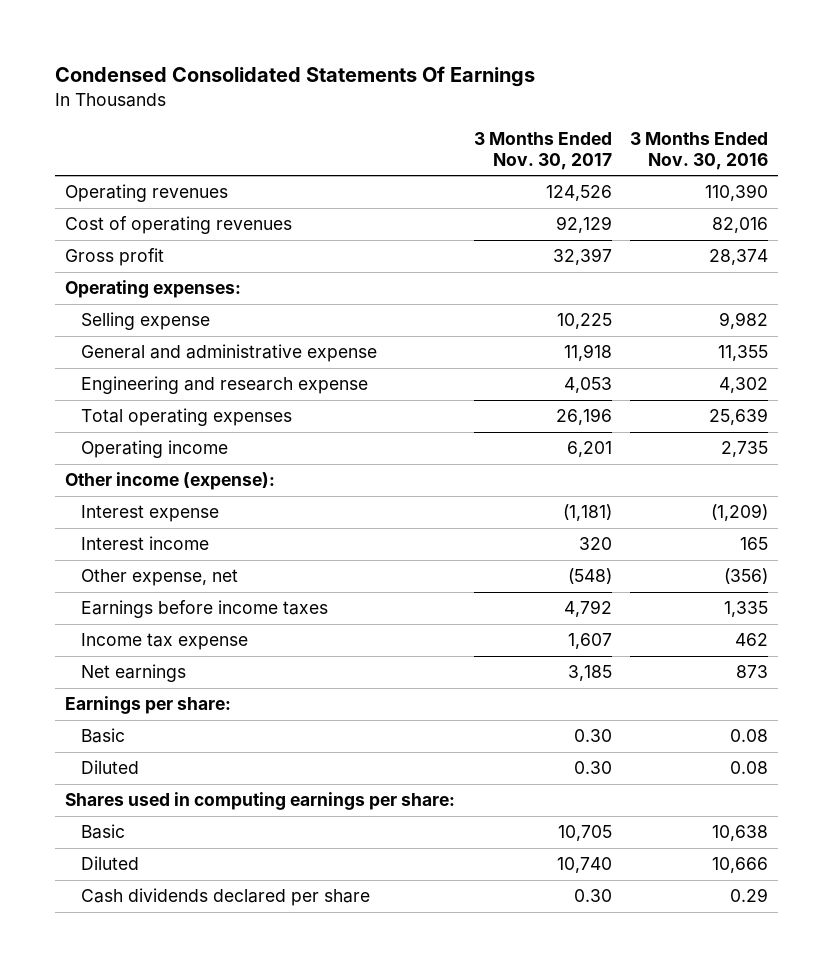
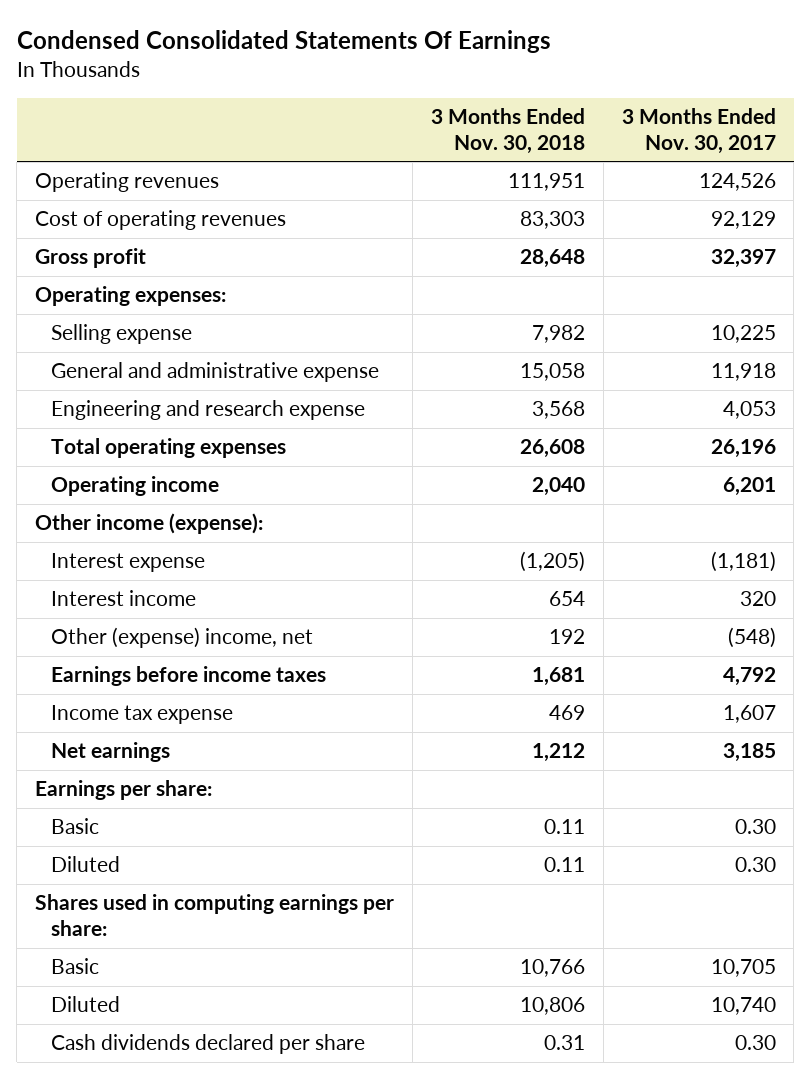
- | 3 Months Ended Nov. 30, 2017 | 3 Months Ended Nov. 30, 2016
+ | 3 Months Ended Nov. 30, 2018 | 3 Months Ended Nov. 30, 2017
- Other expense, net | (548) | (356)
+ Other (expense) income, net | 192 | (548)

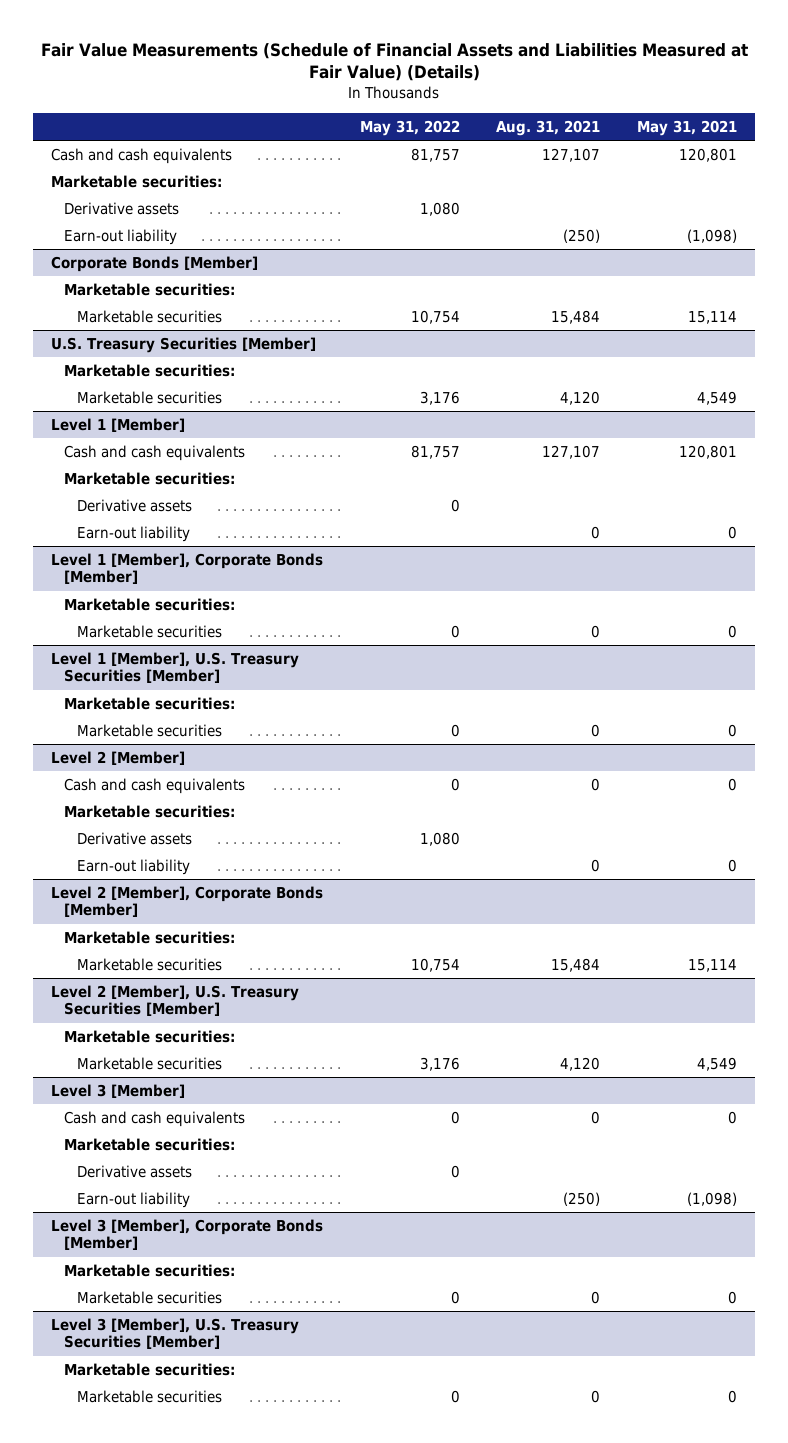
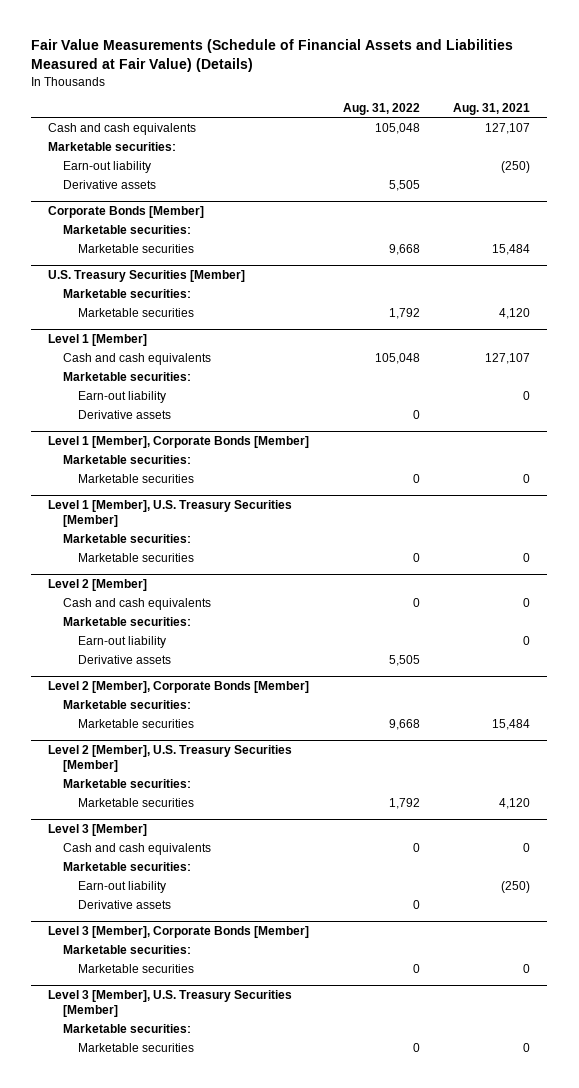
- | May 31, 2022 | Aug. 31, 2021 | May 31, 2021
+ | Aug. 31, 2022 | Aug. 31, 2021
moved down: Derivative assets | 5,505 |
@ Level 1 [Member]
moved down: Derivative assets | 0 |
@ Level 2 [Member]
moved down: Derivative assets | 5,505 |
@ Level 3 [Member]
moved down: Derivative assets | 0 |

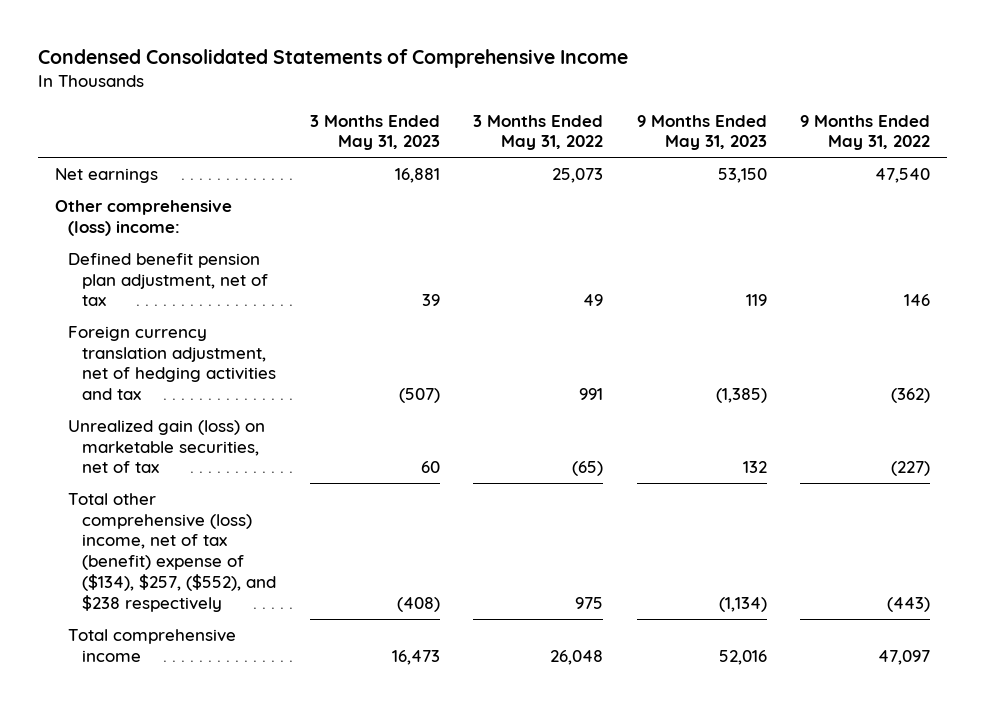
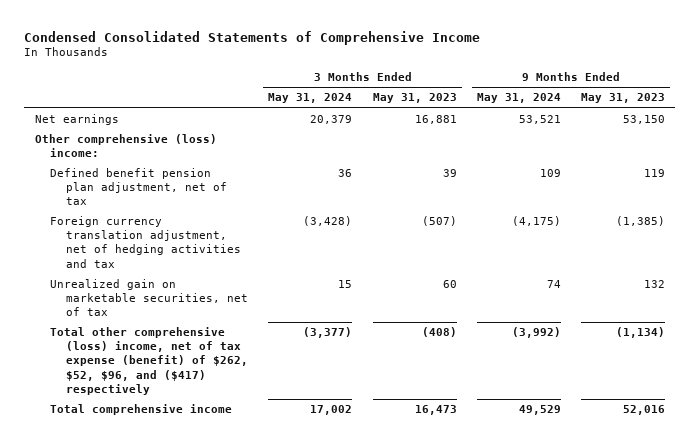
- | 3 Months Ended May 31, 2023 | 3 Months Ended May 31, 2022 | 9 Months Ended May 31, 2023 | 9 Months Ended May 31, 2022
+ | 3 Months Ended May 31, 2024 | 3 Months Ended May 31, 2023 | 9 Months Ended May 31, 2024 | 9 Months Ended May 31, 2023
- Unrealized gain (loss) on marketable securities, net of tax | 60 | (65) | 132 | (227)
- Total other comprehensive (loss) income, net of tax (benefit) expense of ($134), $257, ($552), and $238 respectively | (408) | 975 | (1,134) | (443)
+ Unrealized gain on marketable securities, net of tax | 15 | 60 | 74 | 132
+ Total other comprehensive (loss) income, net of tax expense (benefit) of $262, $52, $96, and ($417) respectively | (3,377) | (408) | (3,992) | (1,134)

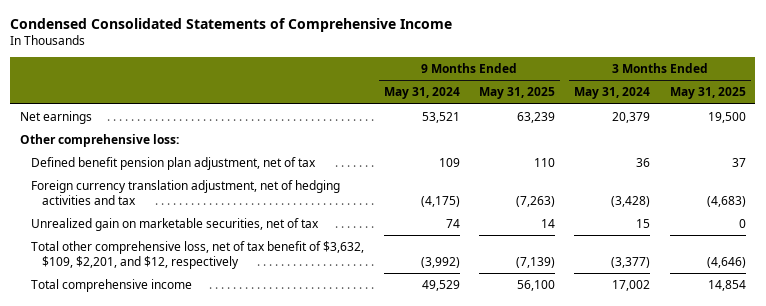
- | 3 Months Ended May 31, 2024 | 3 Months Ended May 31, 2023 | 9 Months Ended May 31, 2024 | 9 Months Ended May 31, 2023
+ | 9 Months Ended May 31, 2024 | 9 Months Ended May 31, 2025 | 3 Months Ended May 31, 2024 | 3 Months Ended May 31, 2025
- Other comprehensive (loss) income:
+ Other comprehensive loss:
- Total other comprehensive (loss) income, net of tax expense (benefit) of $262, $52, $96, and ($417) respectively | (3,377) | (408) | (3,992) | (1,134)
+ Total other comprehensive loss, net of tax benefit of $3,632, $109, $2,201, and $12, respectively | (3,992) | (7,139) | (3,377) | (4,646)

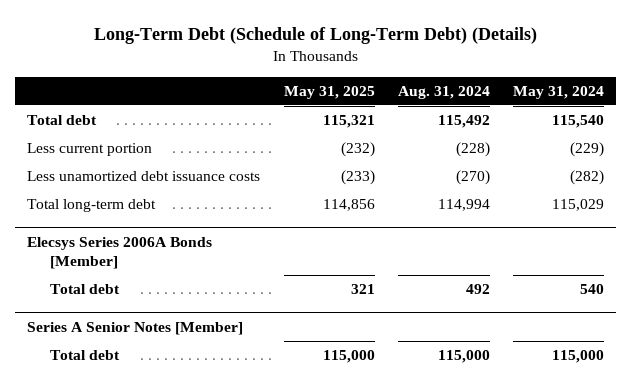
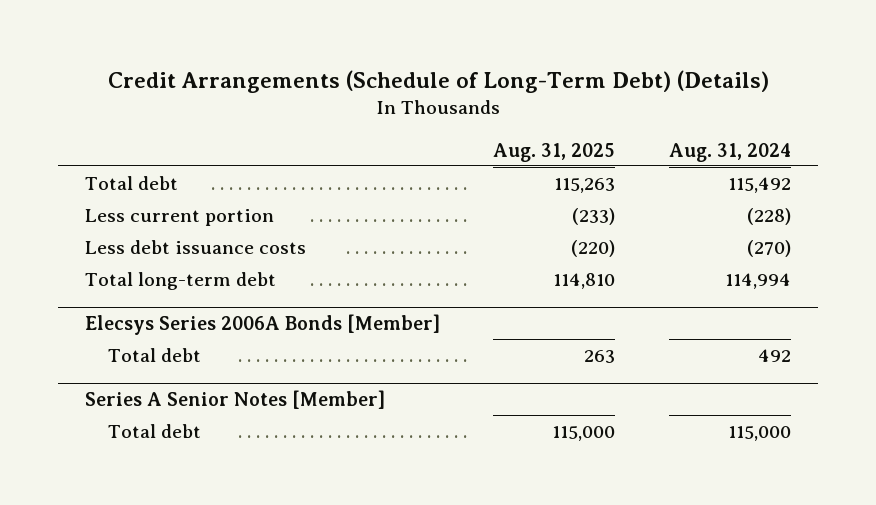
- Long-Term Debt (Schedule of Long-Term Debt) (Details)
+ Credit Arrangements (Schedule of Long-Term Debt) (Details)
- | May 31, 2025 | Aug. 31, 2024 | May 31, 2024
+ | Aug. 31, 2025 | Aug. 31, 2024
- Less unamortized debt issuance costs | (233) | (270) | (282)
+ Less debt issuance costs | (220) | (270)

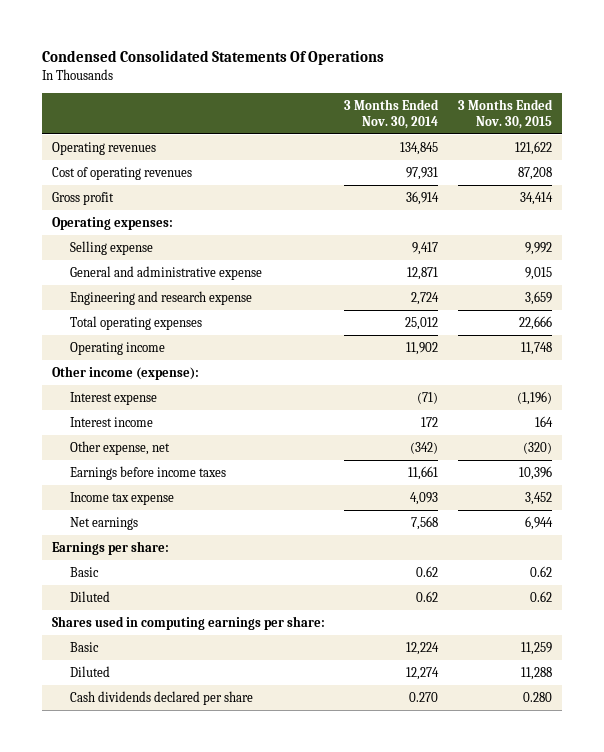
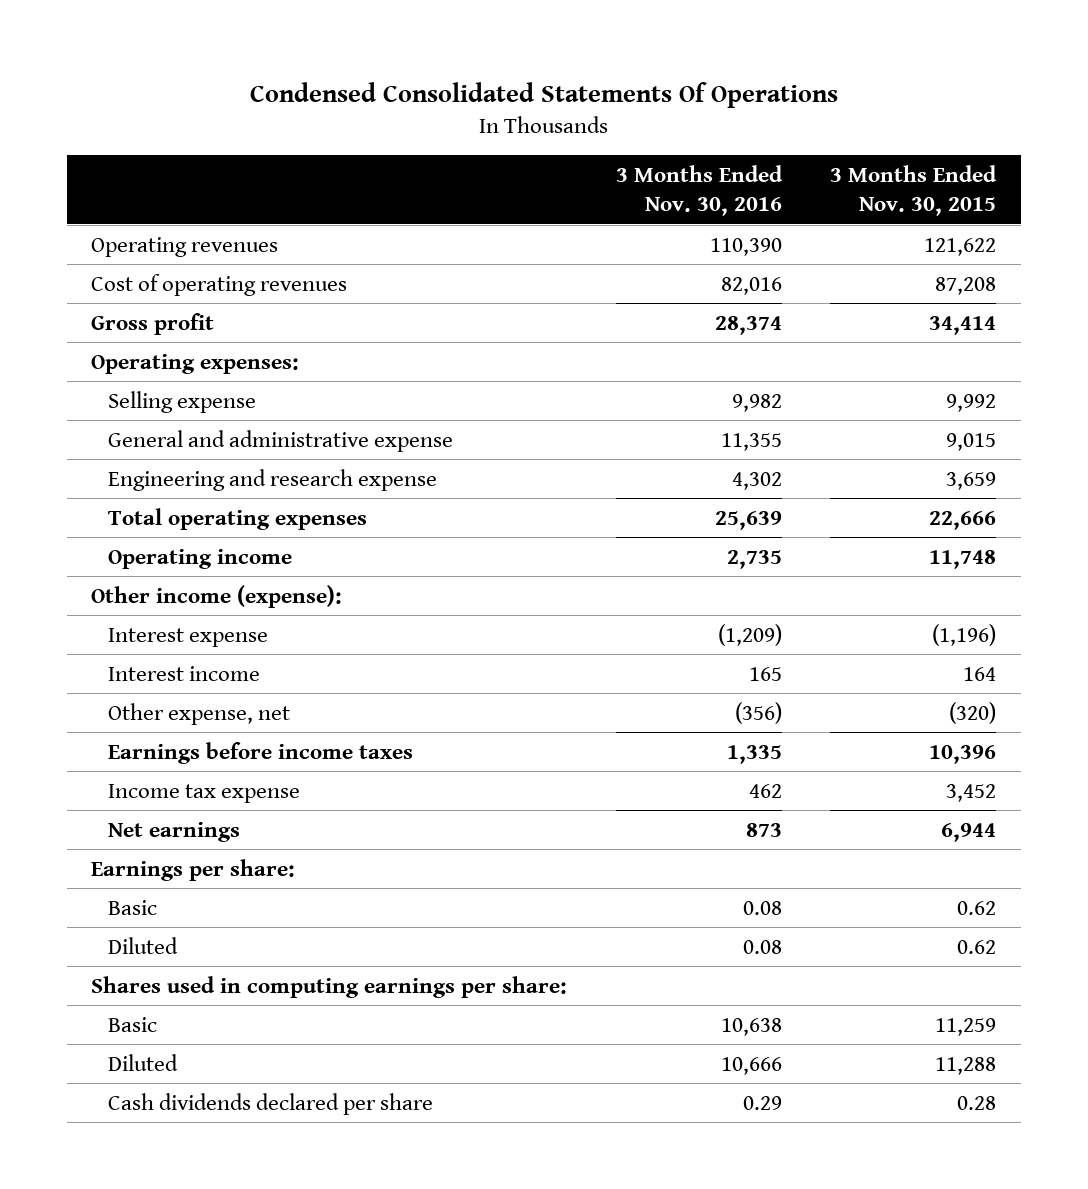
- | 3 Months Ended Nov. 30, 2014 | 3 Months Ended Nov. 30, 2015
+ | 3 Months Ended Nov. 30, 2016 | 3 Months Ended Nov. 30, 2015
- Cash dividends declared per share | 0.270 | 0.280
+ Cash dividends declared per share | 0.29 | 0.28

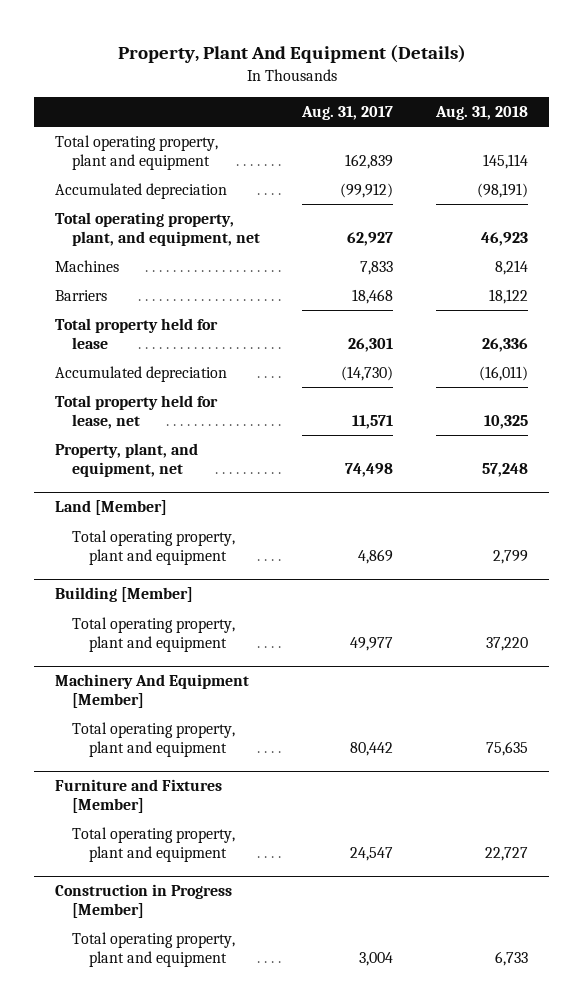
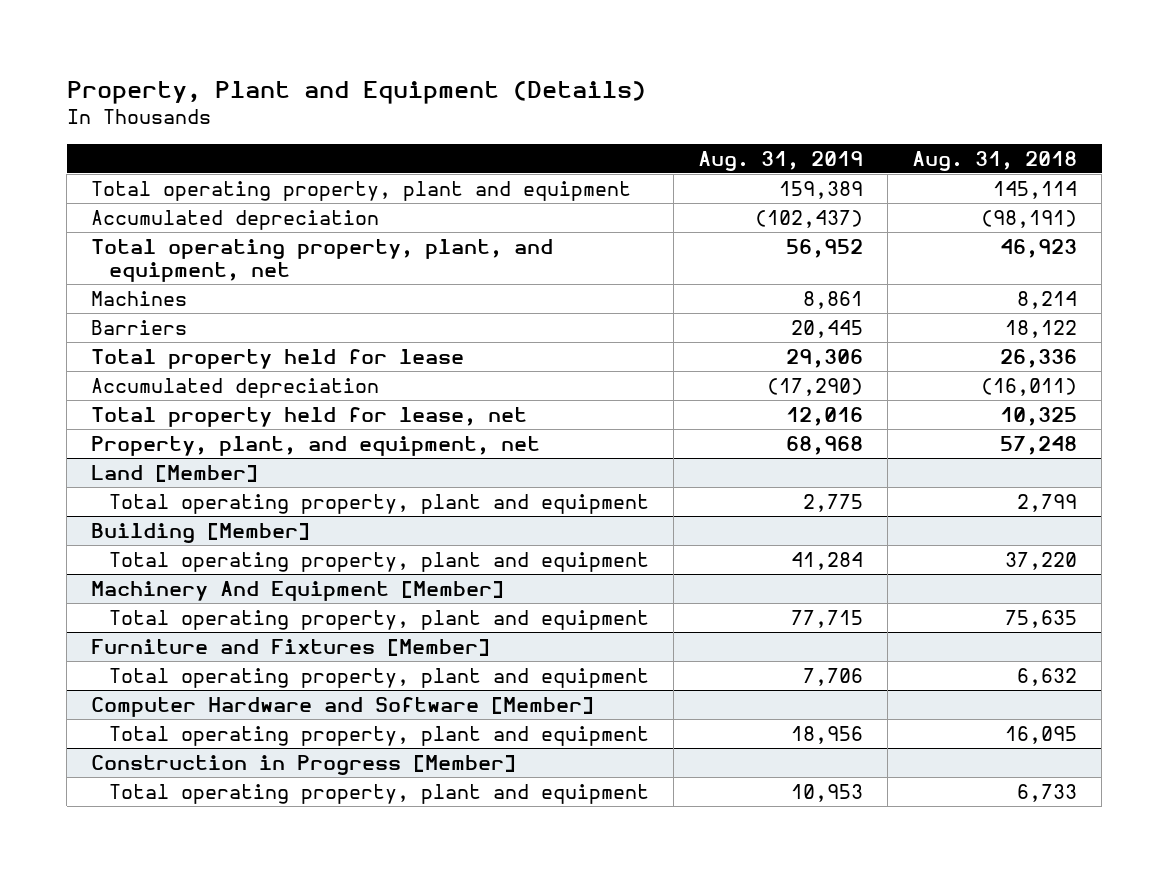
- Property, Plant And Equipment (Details)
+ Property, Plant and Equipment (Details)
- | Aug. 31, 2017 | Aug. 31, 2018
+ | Aug. 31, 2019 | Aug. 31, 2018
@ Furniture and Fixtures [Member]
- Total operating property, plant and equipment | 24,547 | 22,727
+ Total operating property, plant and equipment | 7,706 | 6,632
+ Computer Hardware and Software [Member]
+ Total operating property, plant and equipment | 18,956 | 16,095

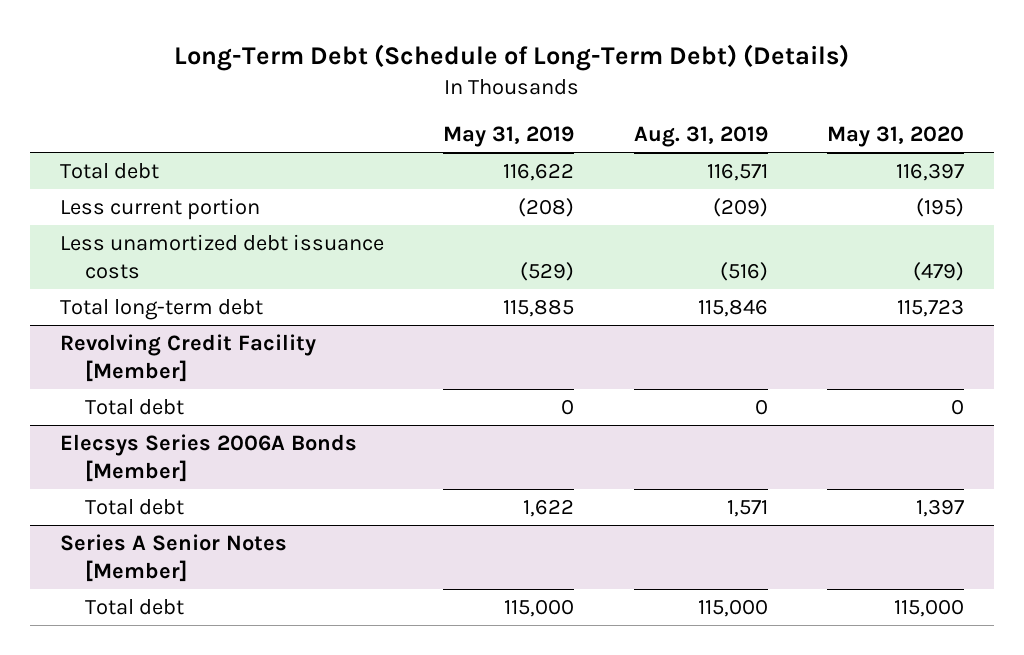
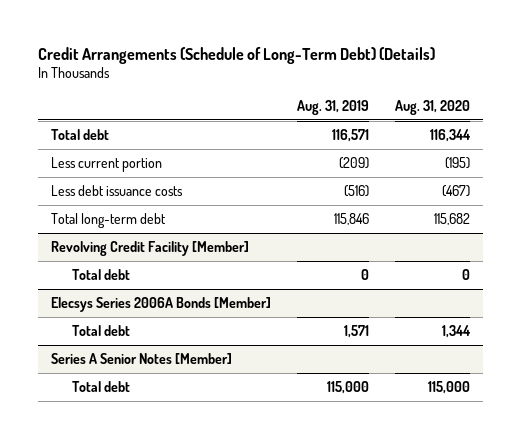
- Long-Term Debt (Schedule of Long-Term Debt) (Details)
+ Credit Arrangements (Schedule of Long-Term Debt) (Details)
- | May 31, 2019 | Aug. 31, 2019 | May 31, 2020
+ | Aug. 31, 2019 | Aug. 31, 2020
- Less unamortized debt issuance costs | (529) | (516) | (479)
+ Less debt issuance costs | (516) | (467)

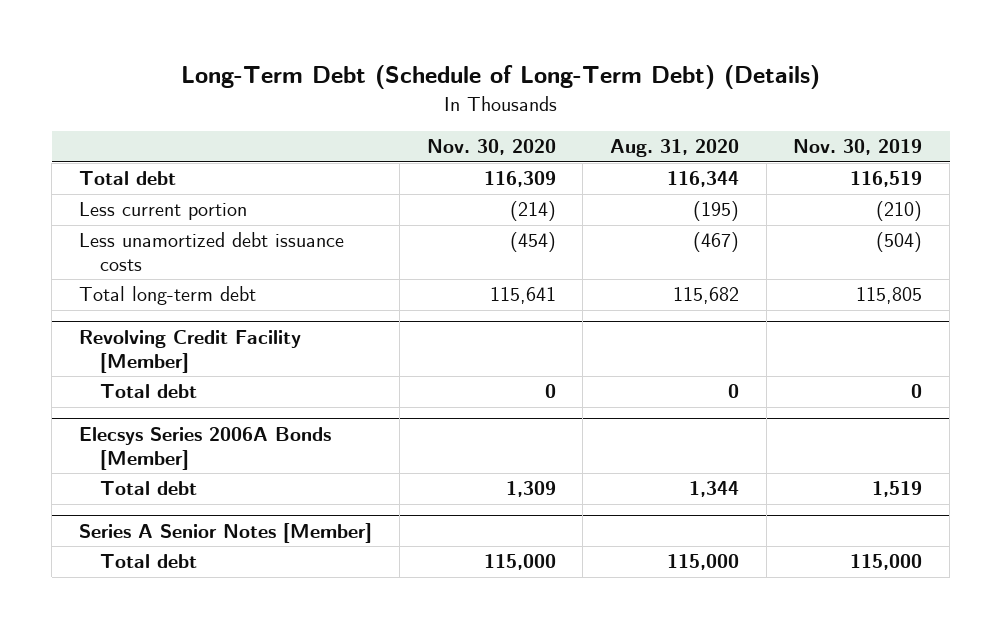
- Credit Arrangements (Schedule of Long-Term Debt) (Details)
+ Long-Term Debt (Schedule of Long-Term Debt) (Details)
- | Aug. 31, 2019 | Aug. 31, 2020
+ | Nov. 30, 2020 | Aug. 31, 2020 | Nov. 30, 2019
- Less debt issuance costs | (516) | (467)
+ Less unamortized debt issuance costs | (454) | (467) | (504)

